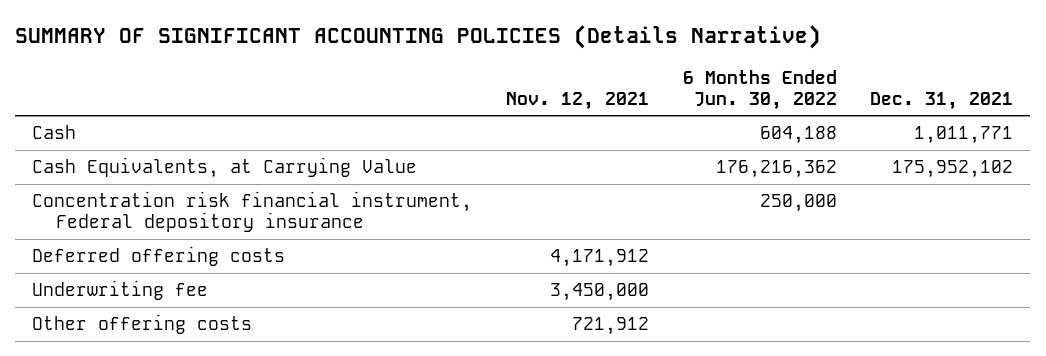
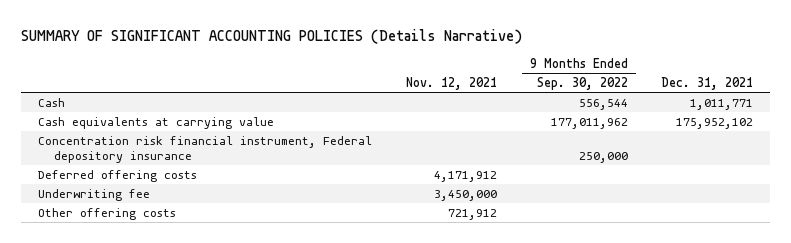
- | Nov. 12, 2021 | 6 Months Ended Jun. 30, 2022 | Dec. 31, 2021
+ | Nov. 12, 2021 | 9 Months Ended Sep. 30, 2022 | Dec. 31, 2021
- Cash Equivalents, at Carrying Value | | 176,216,362 | 175,952,102
+ Cash equivalents at carrying value | | 177,011,962 | 175,952,102

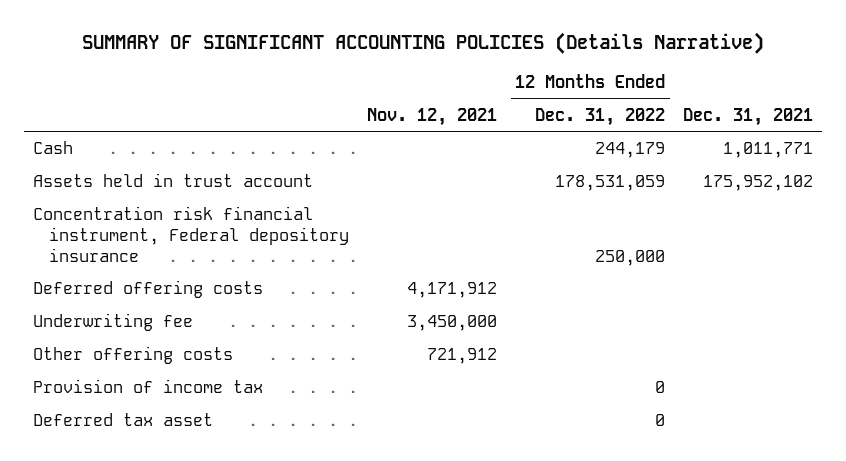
- | Nov. 12, 2021 | 9 Months Ended Sep. 30, 2022 | Dec. 31, 2021
+ | Nov. 12, 2021 | 12 Months Ended Dec. 31, 2022 | Dec. 31, 2021
- Cash equivalents at carrying value | | 177,011,962 | 175,952,102
+ Assets held in trust account | | 178,531,059 | 175,952,102
+ Provision of income tax | | 0 |
+ Deferred tax asset | | 0 |

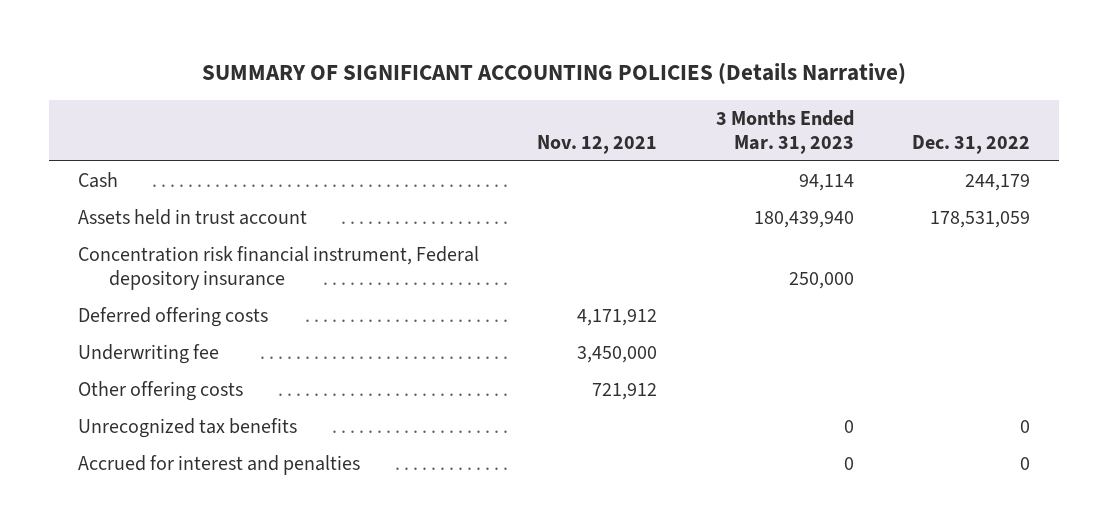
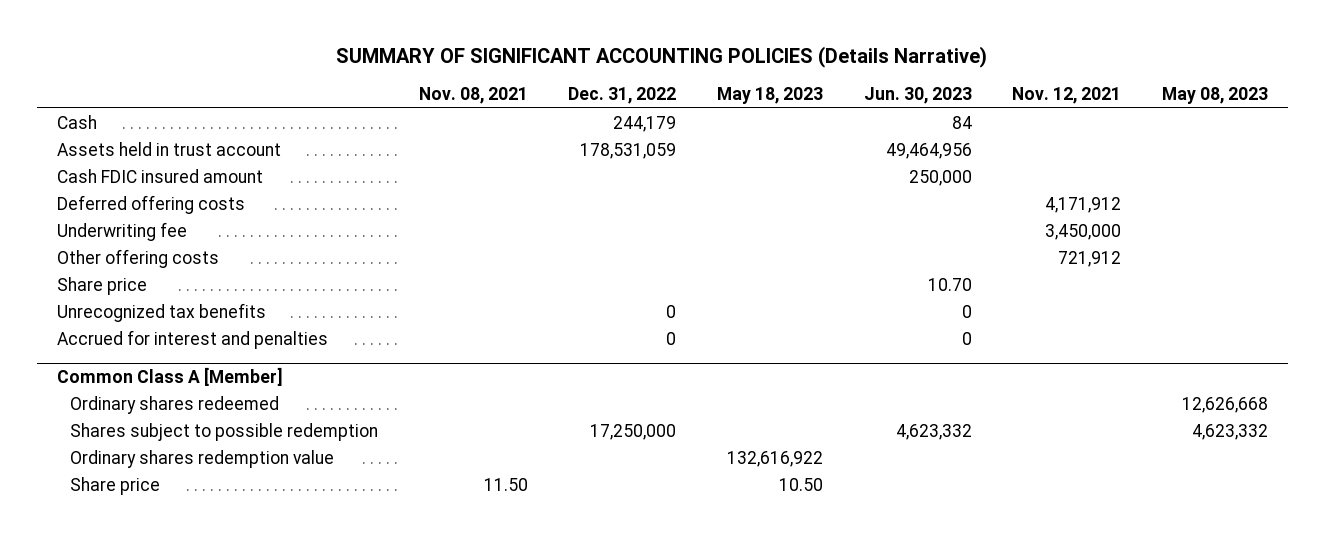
- | Nov. 12, 2021 | 3 Months Ended Mar. 31, 2023 | Dec. 31, 2022
+ | Nov. 08, 2021 | Dec. 31, 2022 | May 18, 2023 | Jun. 30, 2023 | Nov. 12, 2021 | May 08, 2023
- Concentration risk financial instrument, Federal depository insurance | | 250,000 |
+ Cash FDIC insured amount | | | | 250,000 | |
+ Share price | | | | 10.70 | |
+ Common Class A [Member]
+ Ordinary shares redeemed | | | | | | 12,626,668
+ Shares subject to possible redemption | | 17,250,000 | | 4,623,332 | | 4,623,332
+ Ordinary shares redemption value | | | 132,616,922 | | |
+ Share price | 11.50 | | 10.50 | | |

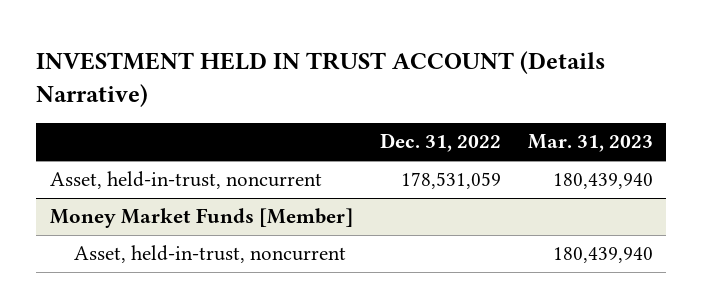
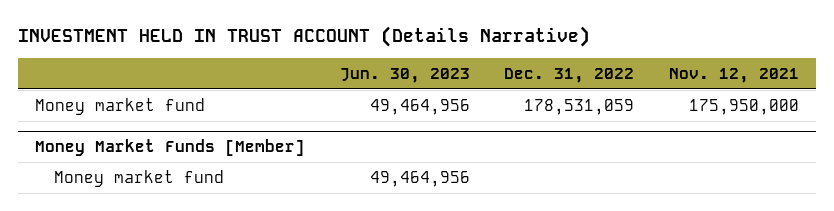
- | Dec. 31, 2022 | Mar. 31, 2023
+ | Jun. 30, 2023 | Dec. 31, 2022 | Nov. 12, 2021
- Asset, held-in-trust, noncurrent | 178,531,059 | 180,439,940
+ Money market fund | 49,464,956 | 178,531,059 | 175,950,000
@ Money Market Funds [Member]
- Asset, held-in-trust, noncurrent | | 180,439,940
+ Money market fund | 49,464,956 | |

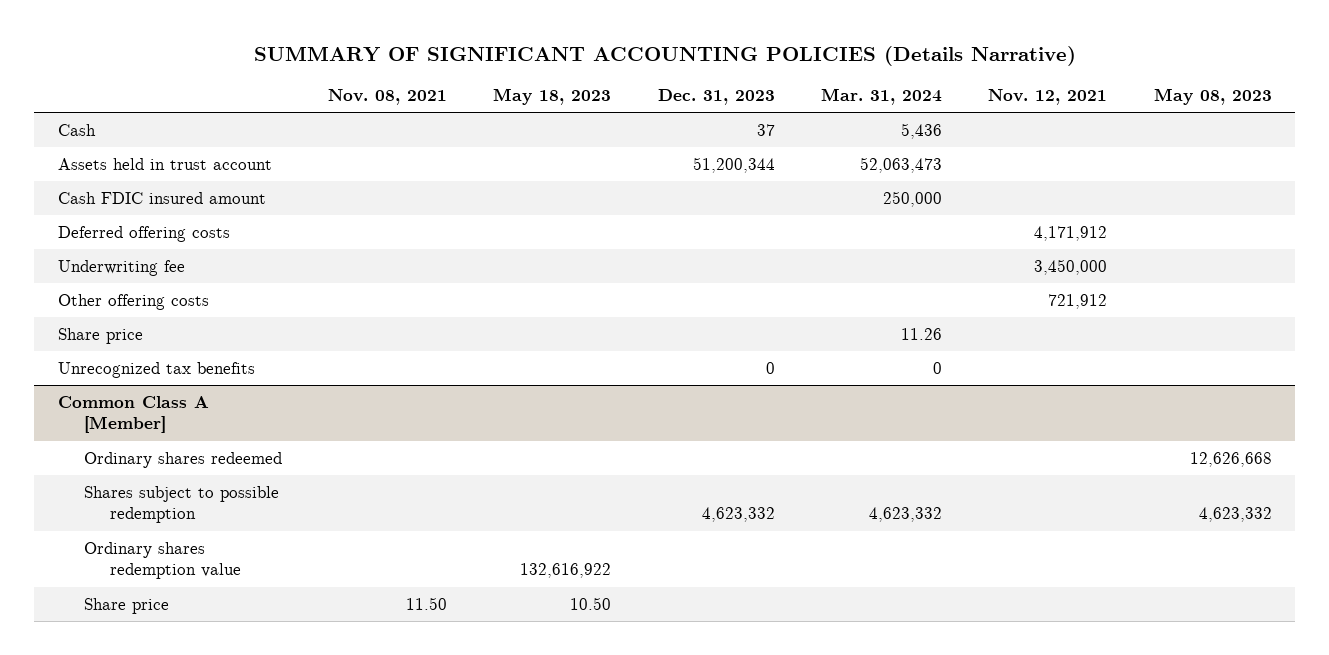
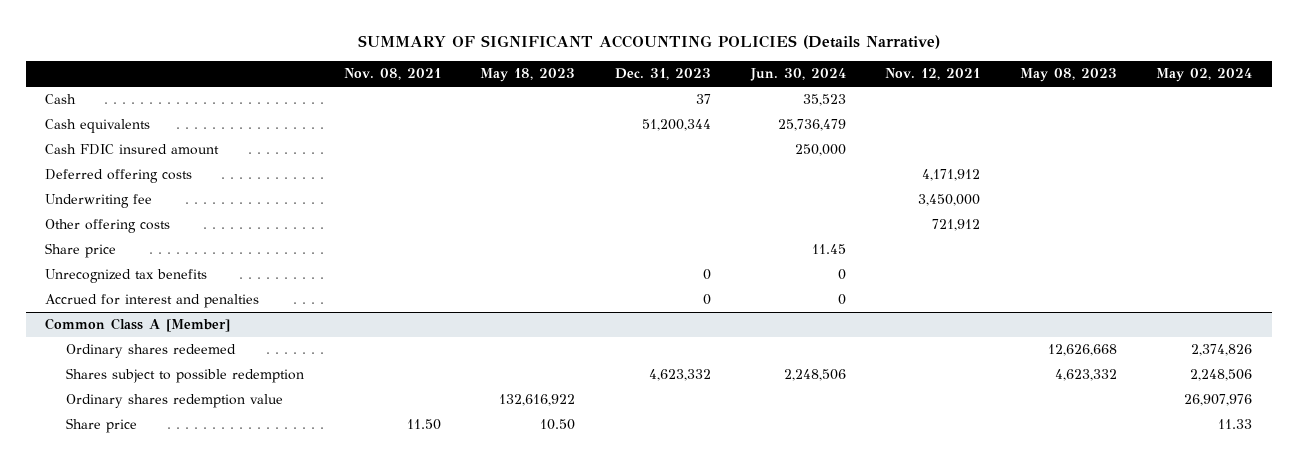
- | Nov. 08, 2021 | May 18, 2023 | Dec. 31, 2023 | Mar. 31, 2024 | Nov. 12, 2021 | May 08, 2023
+ | Nov. 08, 2021 | May 18, 2023 | Dec. 31, 2023 | Jun. 30, 2024 | Nov. 12, 2021 | May 08, 2023 | May 02, 2024
- Assets held in trust account | | | 51,200,344 | 52,063,473 | |
+ Cash equivalents | | | 51,200,344 | 25,736,479 | | |
+ Accrued for interest and penalties | | | 0 | 0 | | |

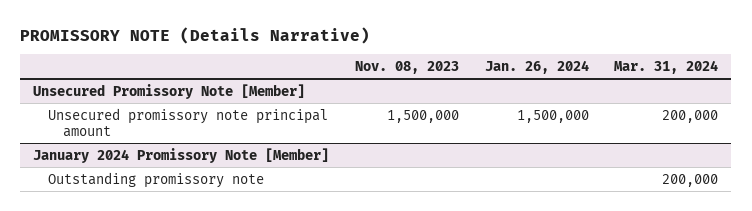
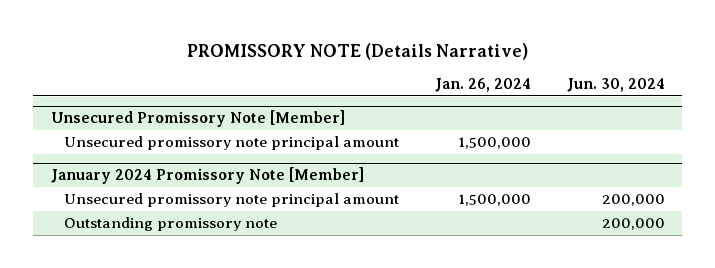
- | Nov. 08, 2023 | Jan. 26, 2024 | Mar. 31, 2024
+ | Jan. 26, 2024 | Jun. 30, 2024
@ January 2024 Promissory Note [Member]
+ Unsecured promissory note principal amount | 1,500,000 | 200,000

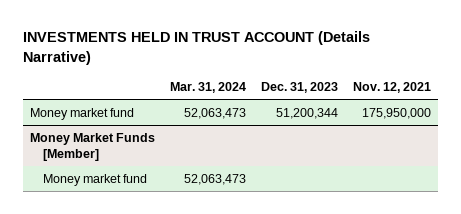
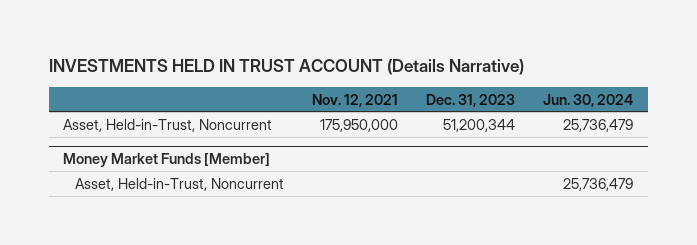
- | Mar. 31, 2024 | Dec. 31, 2023 | Nov. 12, 2021
+ | Nov. 12, 2021 | Dec. 31, 2023 | Jun. 30, 2024
- Money market fund | 52,063,473 | 51,200,344 | 175,950,000
+ Asset, Held-in-Trust, Noncurrent | 175,950,000 | 51,200,344 | 25,736,479
@ Money Market Funds [Member]
- Money market fund | 52,063,473 | |
+ Asset, Held-in-Trust, Noncurrent | | | 25,736,479

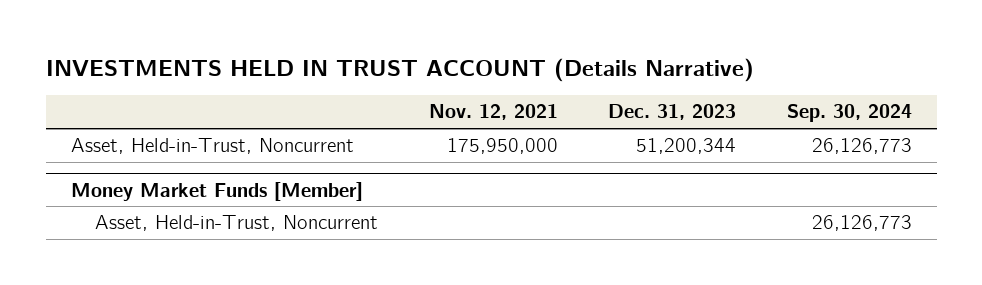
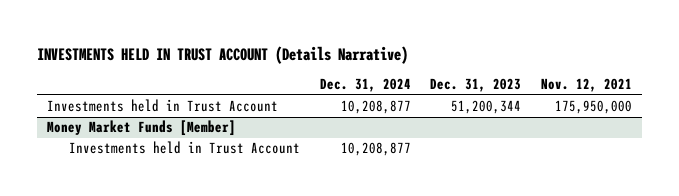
- | Nov. 12, 2021 | Dec. 31, 2023 | Sep. 30, 2024
+ | Dec. 31, 2024 | Dec. 31, 2023 | Nov. 12, 2021
- Asset, Held-in-Trust, Noncurrent | 175,950,000 | 51,200,344 | 26,126,773
+ Investments held in Trust Account | 10,208,877 | 51,200,344 | 175,950,000
@ Money Market Funds [Member]
- Asset, Held-in-Trust, Noncurrent | | | 26,126,773
+ Investments held in Trust Account | 10,208,877 | |

